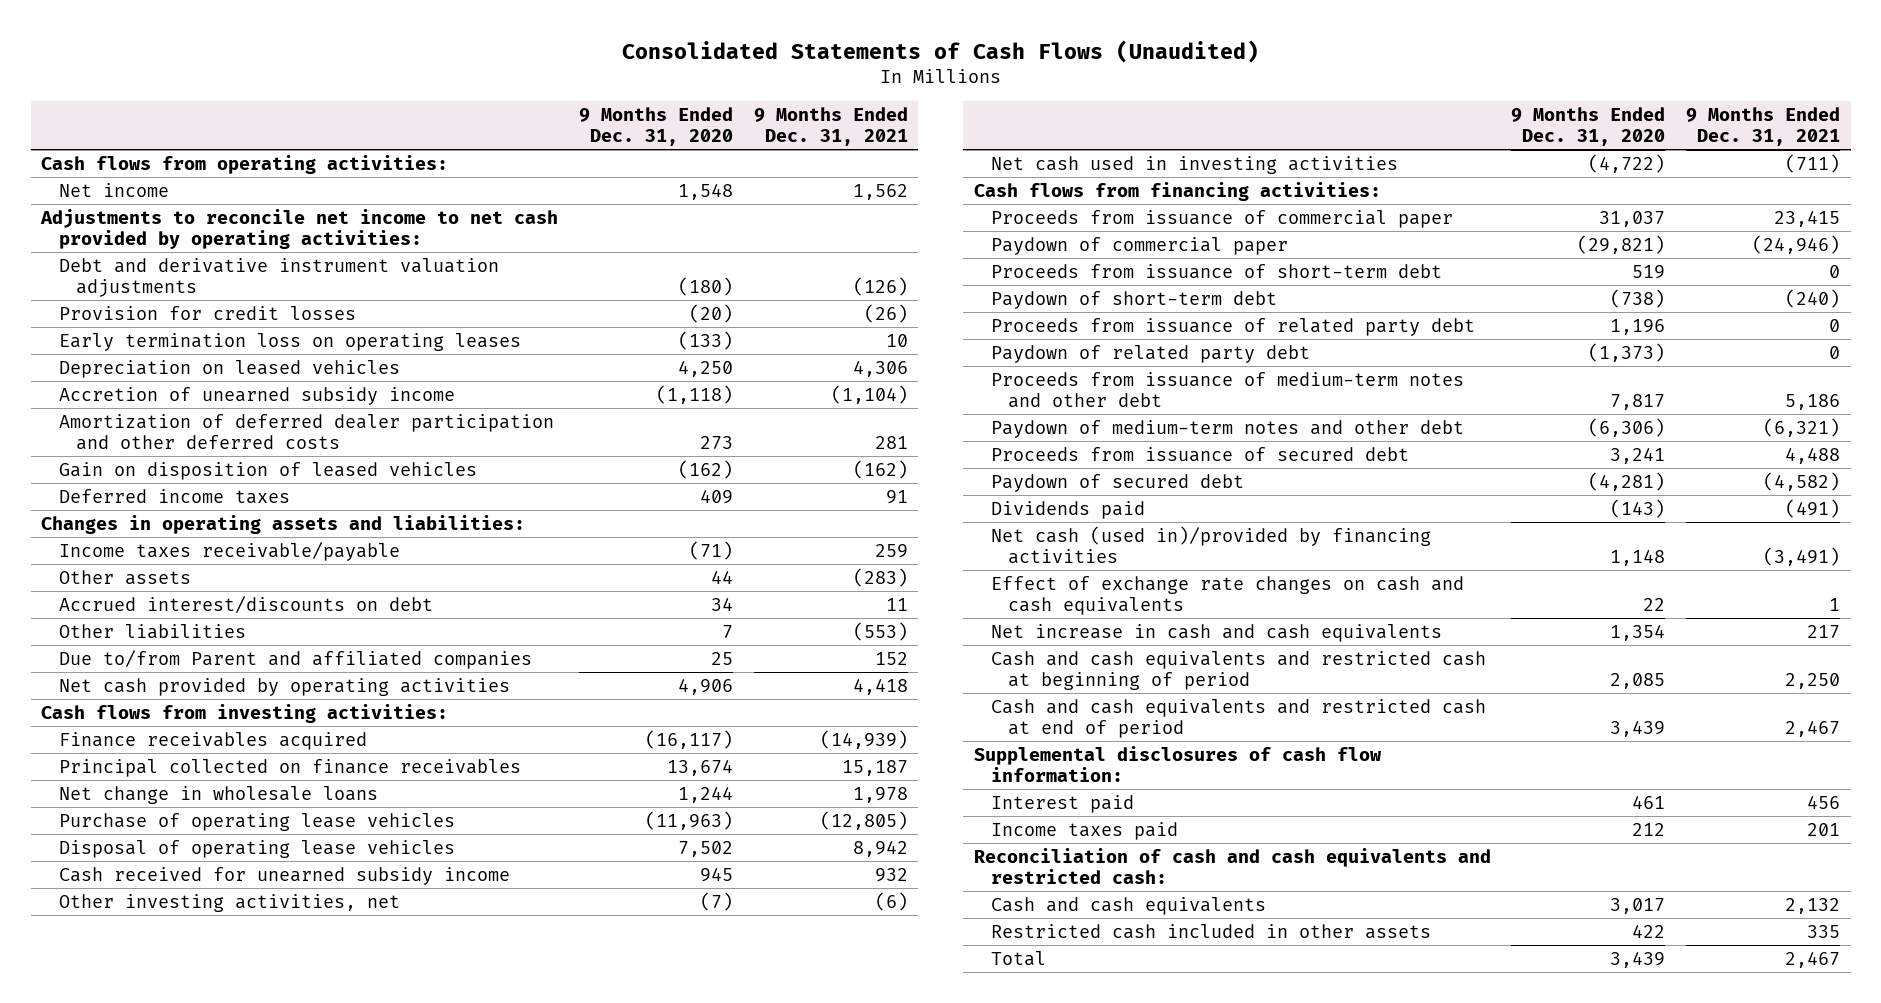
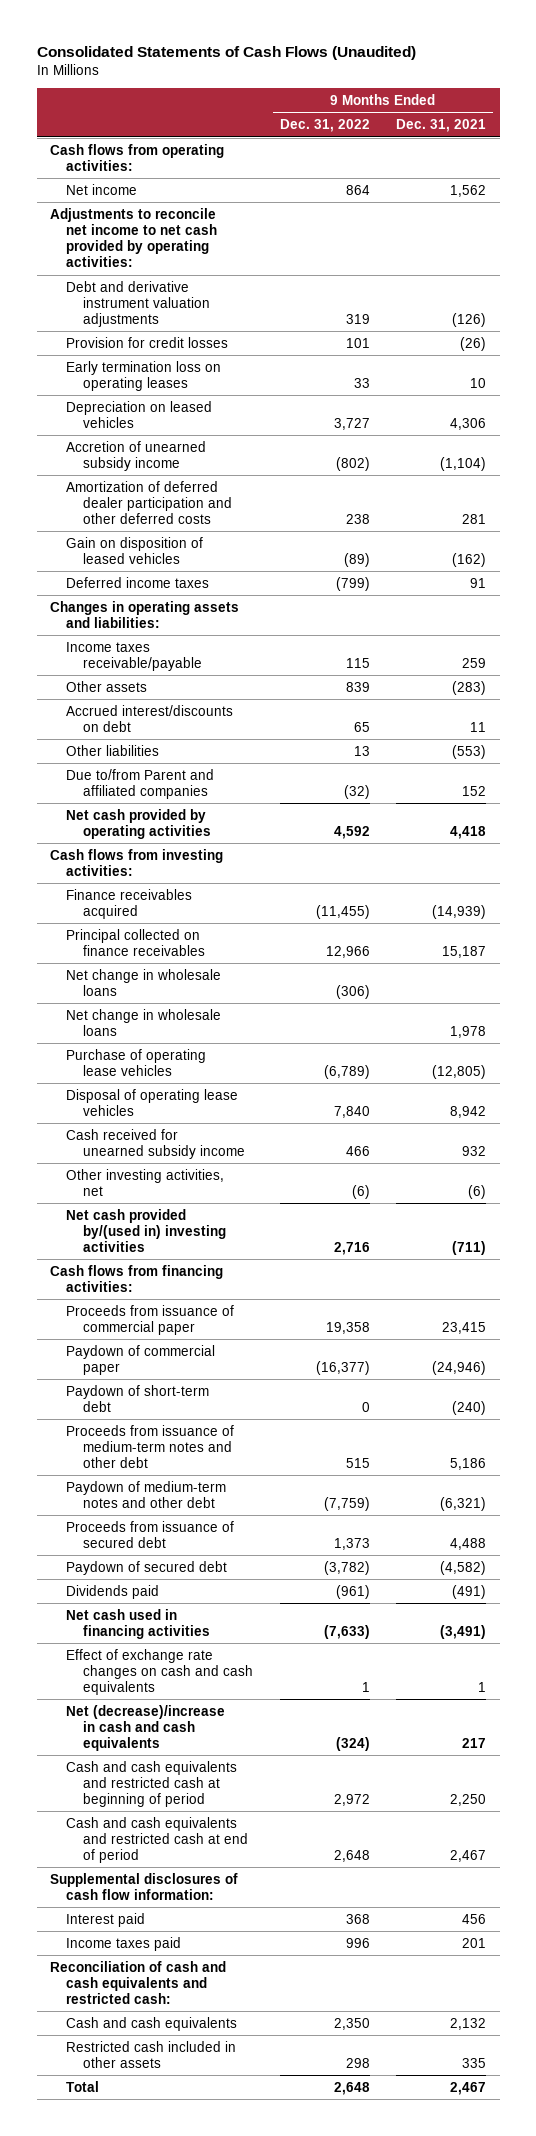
- | 9 Months Ended Dec. 31, 2020 | 9 Months Ended Dec. 31, 2021
+ | 9 Months Ended Dec. 31, 2022 | 9 Months Ended Dec. 31, 2021
+ Net change in wholesale loans | (306) |
- Net cash used in investing activities | (4,722) | (711)
+ Net cash provided by/(used in) investing activities | 2,716 | (711)
- Proceeds from issuance of short-term debt | 519 | 0
- Proceeds from issuance of related party debt | 1,196 | 0
- Paydown of related party debt | (1,373) | 0
- Net cash (used in)/provided by financing activities | 1,148 | (3,491)
+ Net cash used in financing activities | (7,633) | (3,491)
- Net increase in cash and cash equivalents | 1,354 | 217
+ Net (decrease)/increase in cash and cash equivalents | (324) | 217

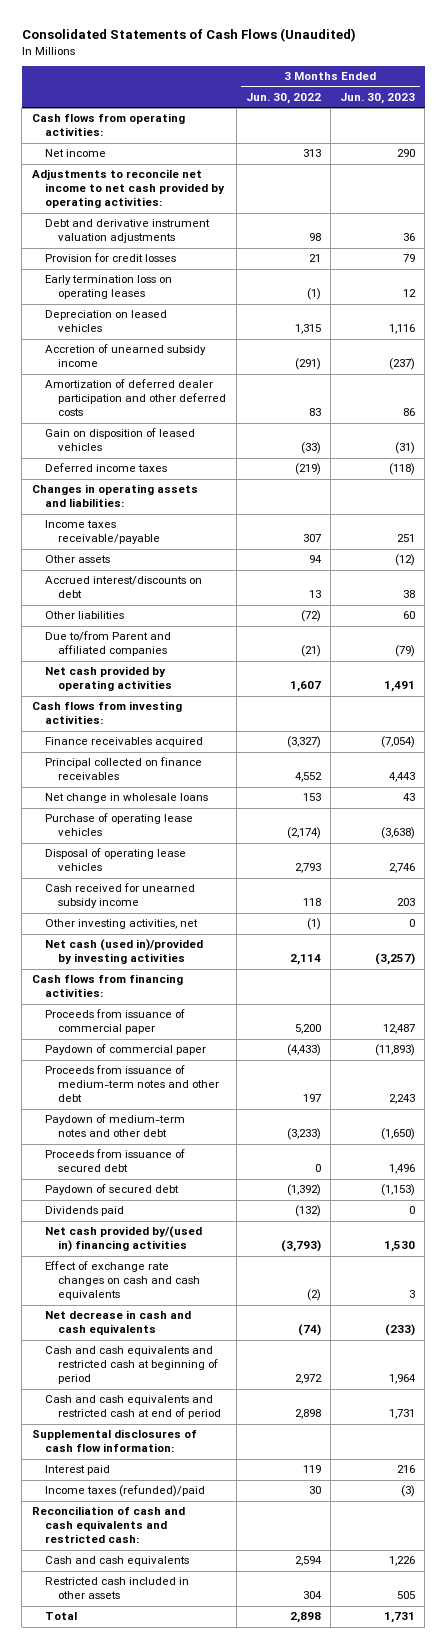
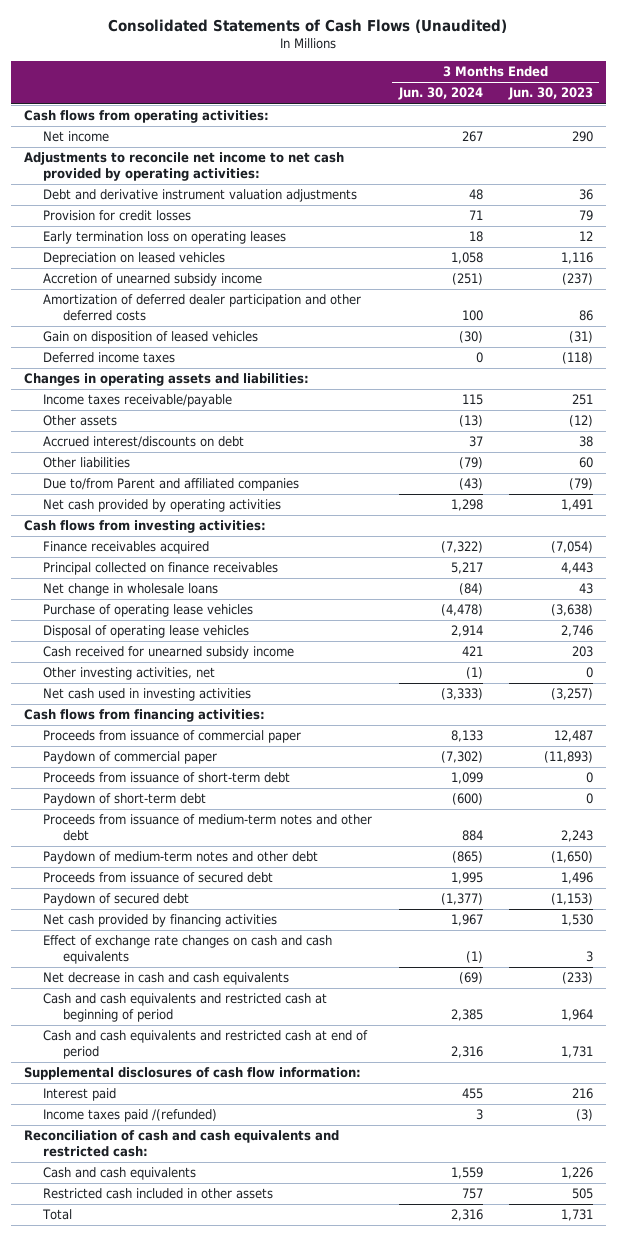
- | 3 Months Ended Jun. 30, 2022 | 3 Months Ended Jun. 30, 2023
+ | 3 Months Ended Jun. 30, 2024 | 3 Months Ended Jun. 30, 2023
- Net cash (used in)/provided by investing activities | 2,114 | (3,257)
+ Net cash used in investing activities | (3,333) | (3,257)
+ Proceeds from issuance of short-term debt | 1,099 | 0
+ Paydown of short-term debt | (600) | 0
- Dividends paid | (132) | 0
- Net cash provided by/(used in) financing activities | (3,793) | 1,530
+ Net cash provided by financing activities | 1,967 | 1,530
- Income taxes (refunded)/paid | 30 | (3)
+ Income taxes paid /(refunded) | 3 | (3)

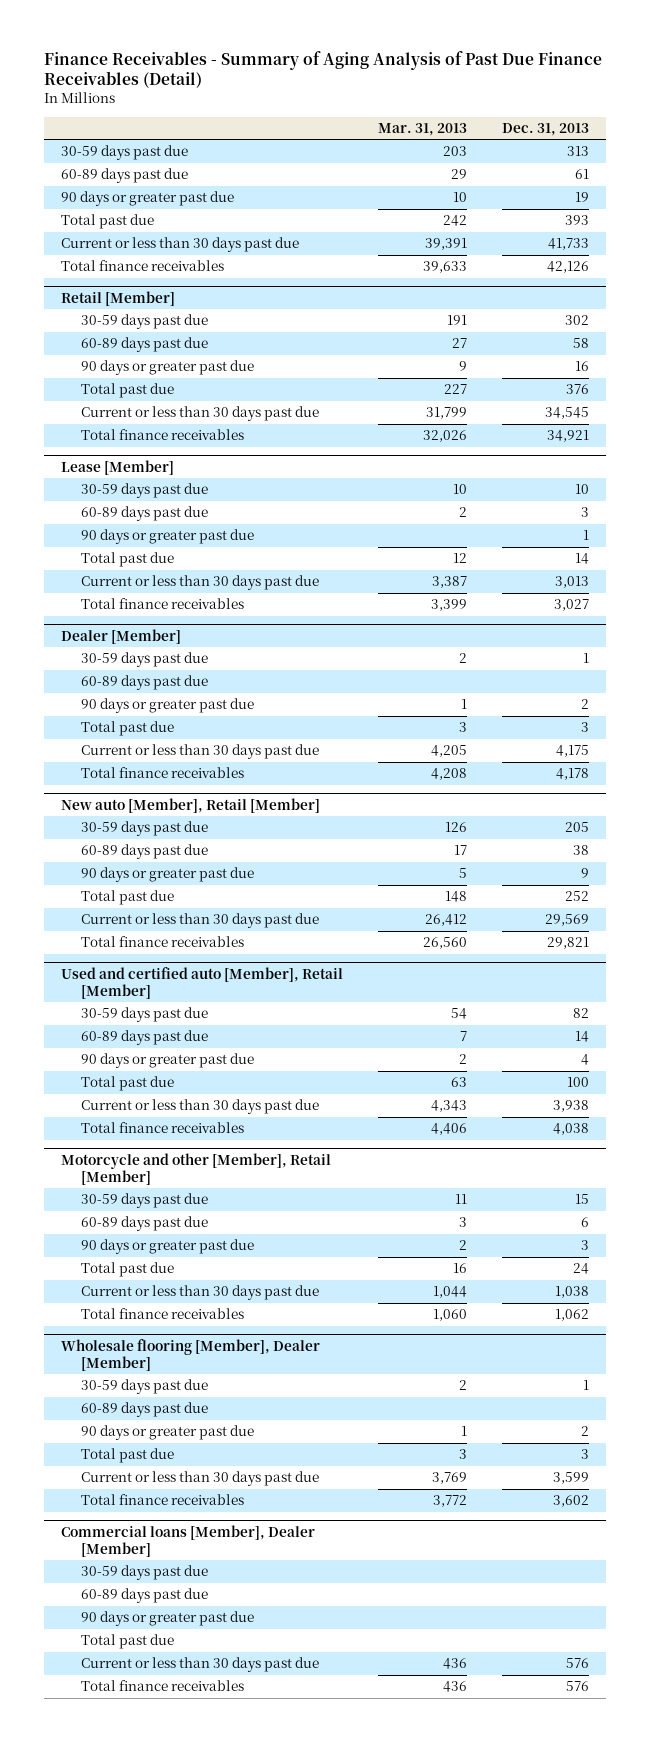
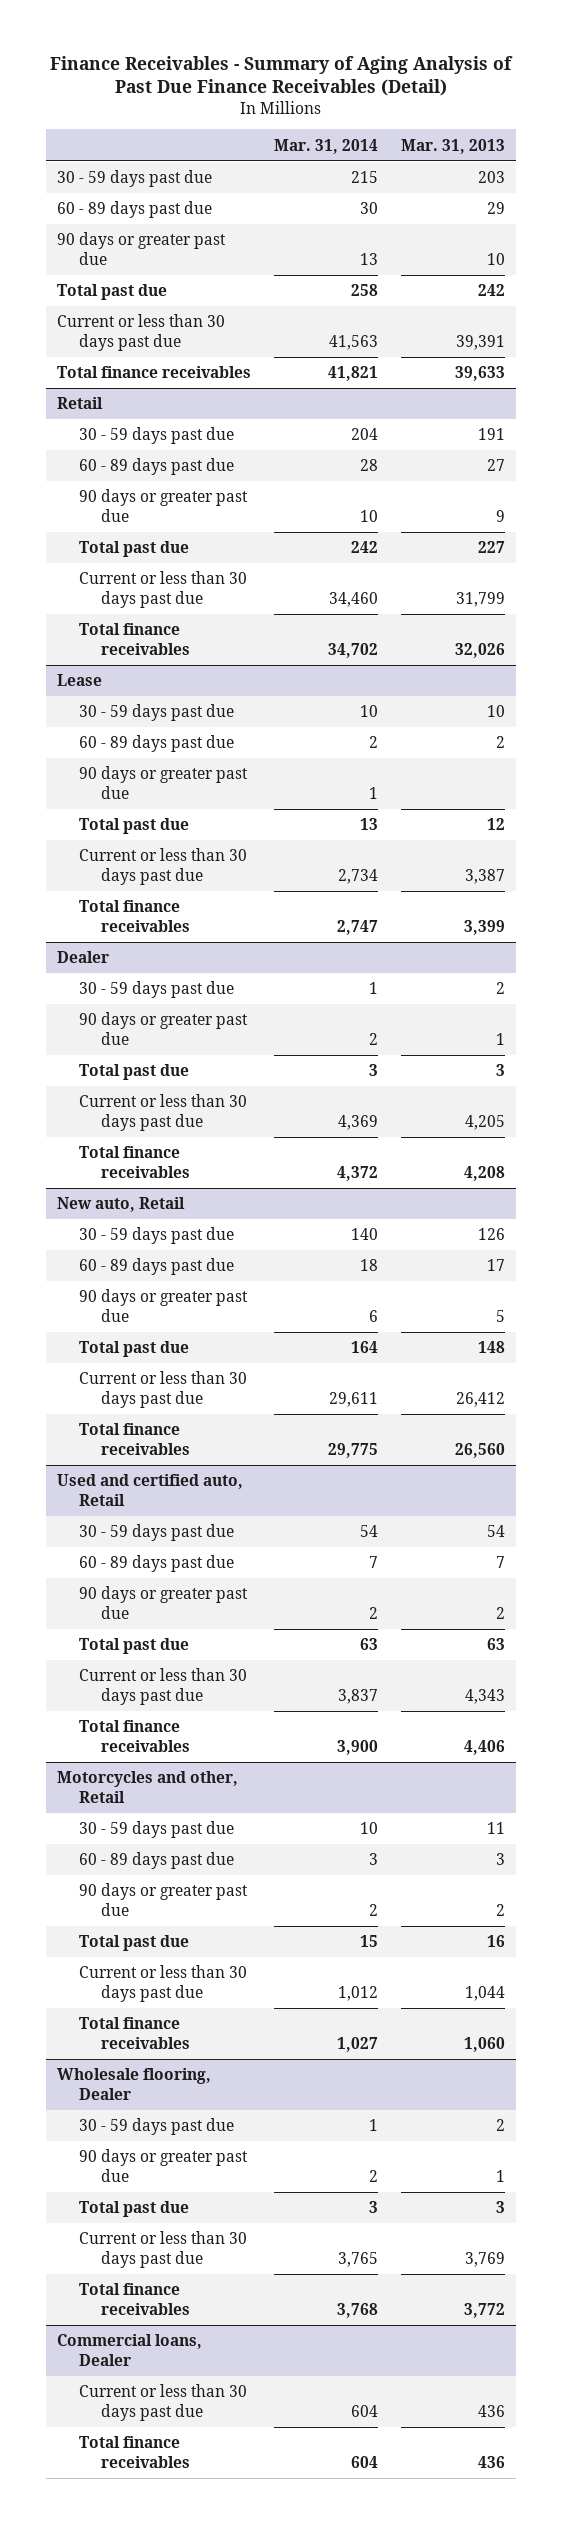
- | Mar. 31, 2013 | Dec. 31, 2013
+ | Mar. 31, 2014 | Mar. 31, 2013
- 30-59 days past due | 203 | 313
- 60-89 days past due | 29 | 61
+ 30 - 59 days past due | 215 | 203
+ 60 - 89 days past due | 30 | 29
- Retail [Member]
- 30-59 days past due | 191 | 302
- 60-89 days past due | 27 | 58
+ Retail
+ 30 - 59 days past due | 204 | 191
+ 60 - 89 days past due | 28 | 27
- Lease [Member]
- 30-59 days past due | 10 | 10
- 60-89 days past due | 2 | 3
+ Lease
+ 30 - 59 days past due | 10 | 10
+ 60 - 89 days past due | 2 | 2
- Dealer [Member]
- 30-59 days past due | 2 | 1
- 60-89 days past due
+ Dealer
+ 30 - 59 days past due | 1 | 2
- New auto [Member], Retail [Member]
- 30-59 days past due | 126 | 205
- 60-89 days past due | 17 | 38
+ New auto, Retail
+ 30 - 59 days past due | 140 | 126
+ 60 - 89 days past due | 18 | 17
- Used and certified auto [Member], Retail [Member]
- 30-59 days past due | 54 | 82
- 60-89 days past due | 7 | 14
+ Used and certified auto, Retail
+ 30 - 59 days past due | 54 | 54
+ 60 - 89 days past due | 7 | 7
- Motorcycle and other [Member], Retail [Member]
- 30-59 days past due | 11 | 15
- 60-89 days past due | 3 | 6
+ Motorcycles and other, Retail
+ 30 - 59 days past due | 10 | 11
+ 60 - 89 days past due | 3 | 3
- Wholesale flooring [Member], Dealer [Member]
- 30-59 days past due | 2 | 1
- 60-89 days past due
+ Wholesale flooring, Dealer
+ 30 - 59 days past due | 1 | 2
- Commercial loans [Member], Dealer [Member]
- 30-59 days past due
- 60-89 days past due
- 90 days or greater past due
- Total past due
+ Commercial loans, Dealer

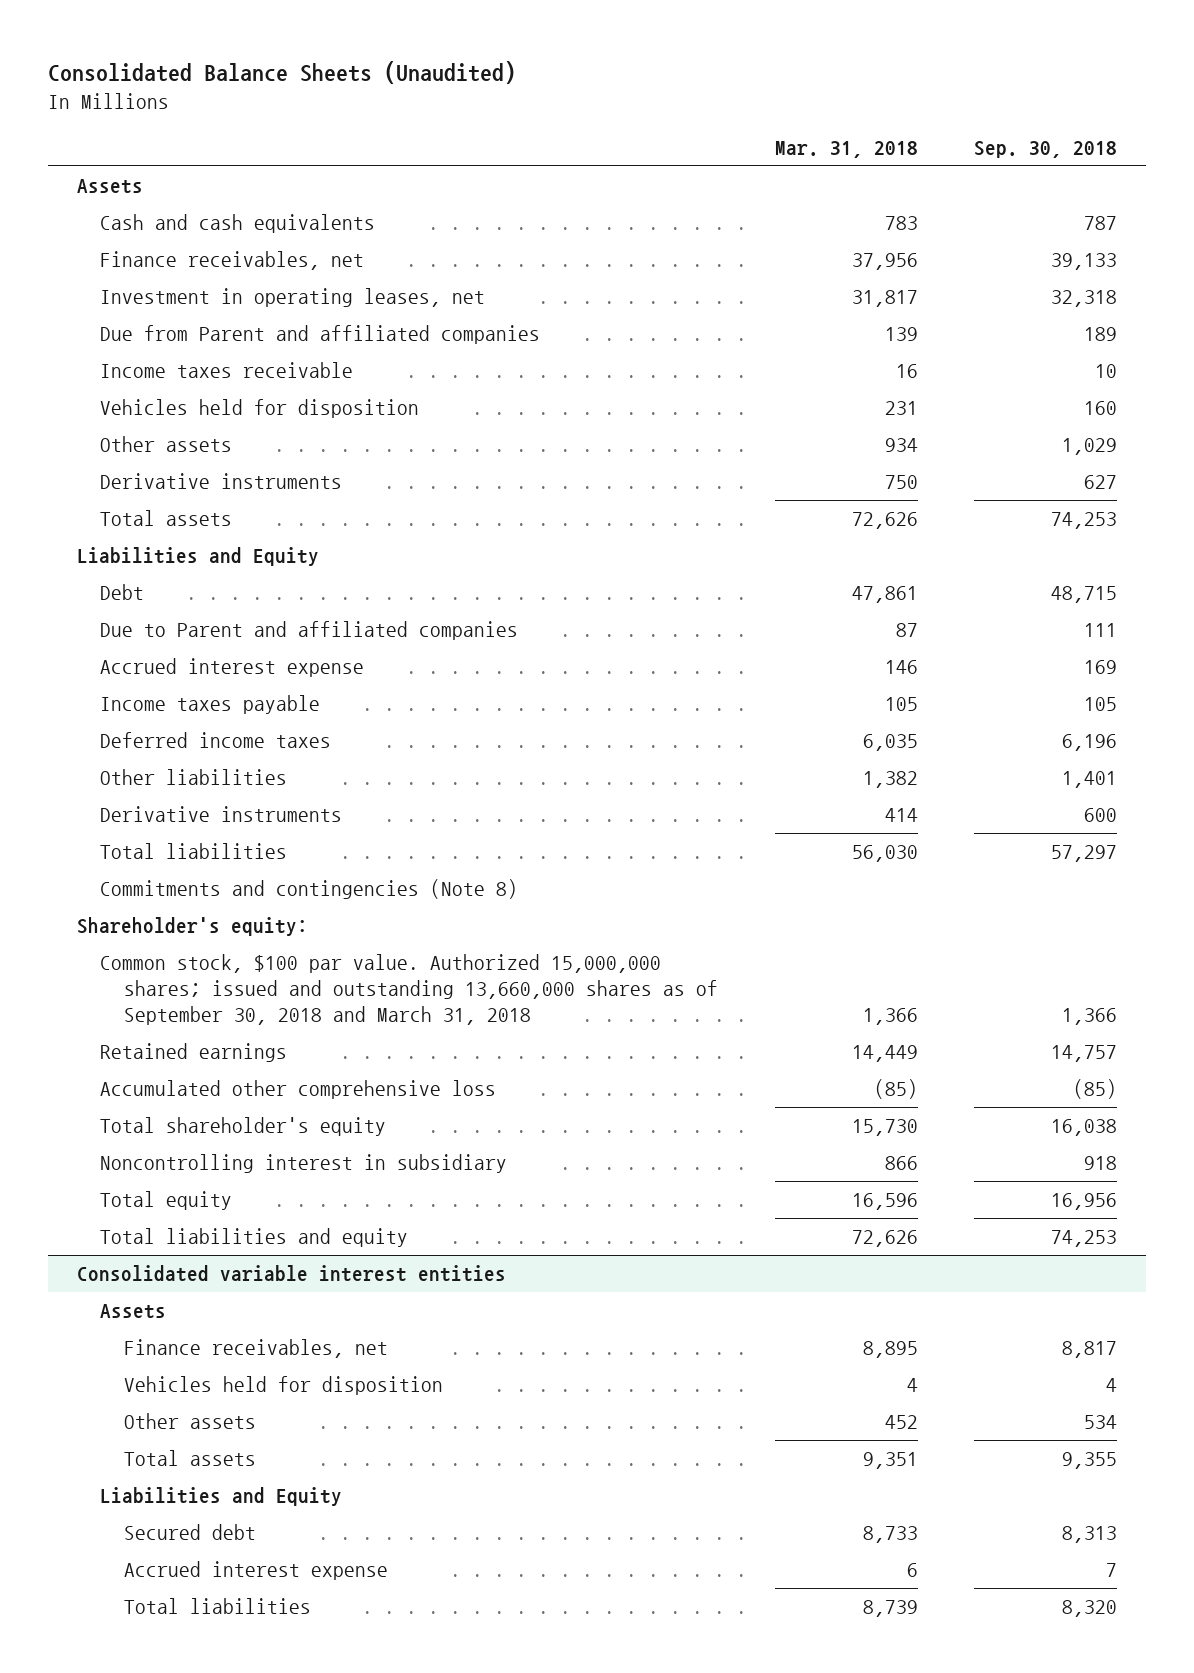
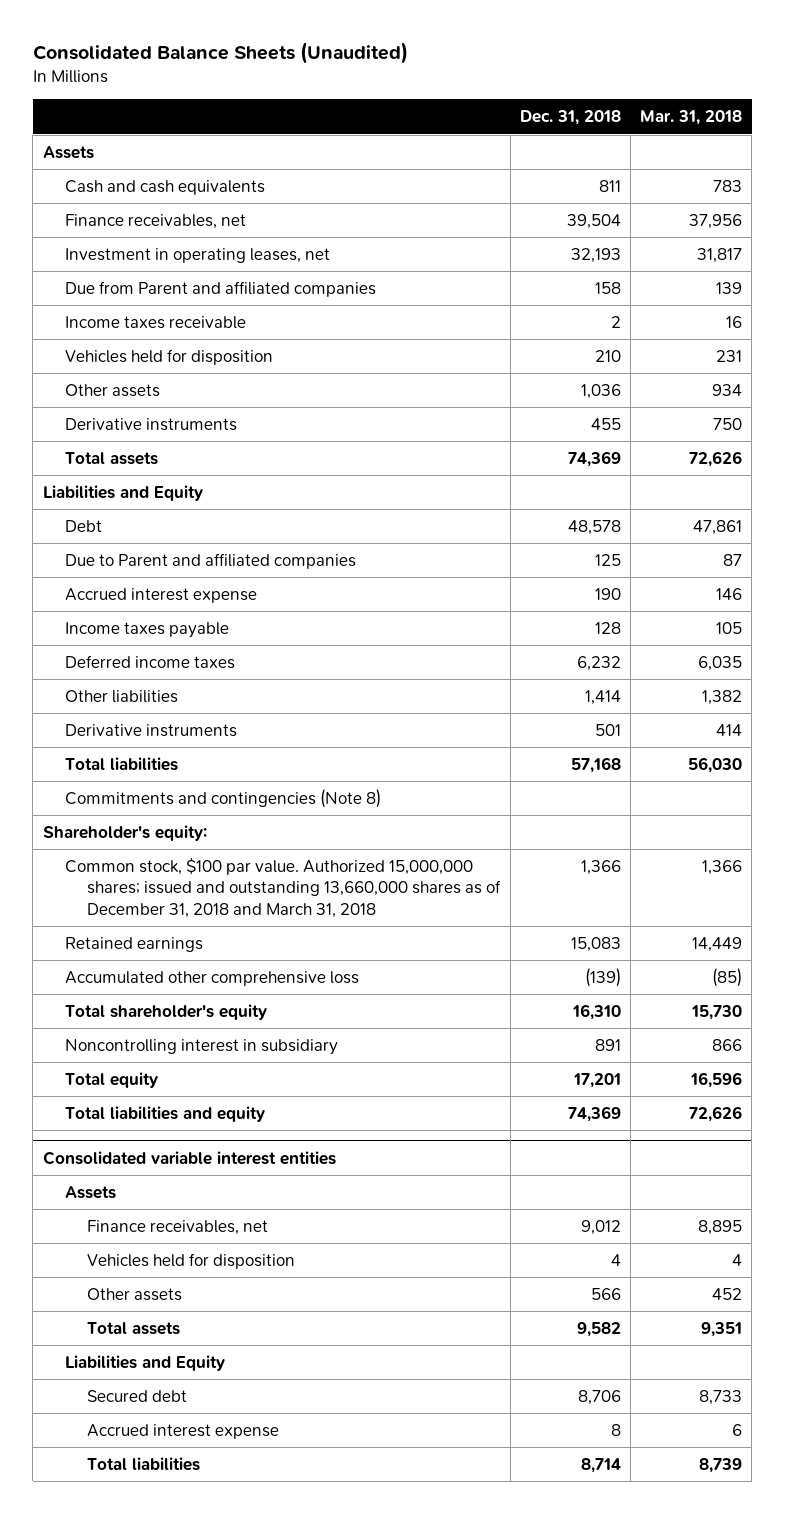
- | Mar. 31, 2018 | Sep. 30, 2018
+ | Dec. 31, 2018 | Mar. 31, 2018
- Common stock, $100 par value. Authorized 15,000,000 shares; issued and outstanding 13,660,000 shares as of September 30, 2018 and March 31, 2018 | 1,366 | 1,366
+ Common stock, $100 par value. Authorized 15,000,000 shares; issued and outstanding 13,660,000 shares as of December 31, 2018 and March 31, 2018 | 1,366 | 1,366

